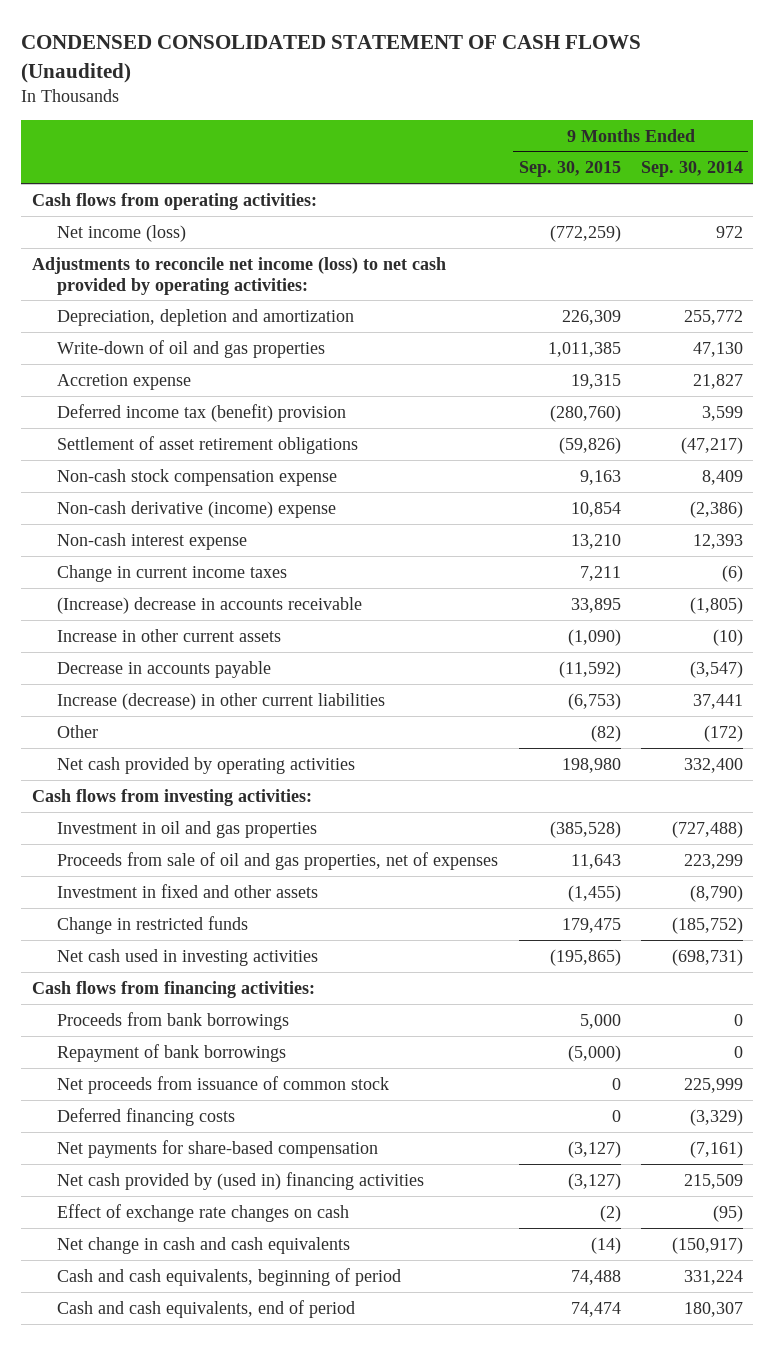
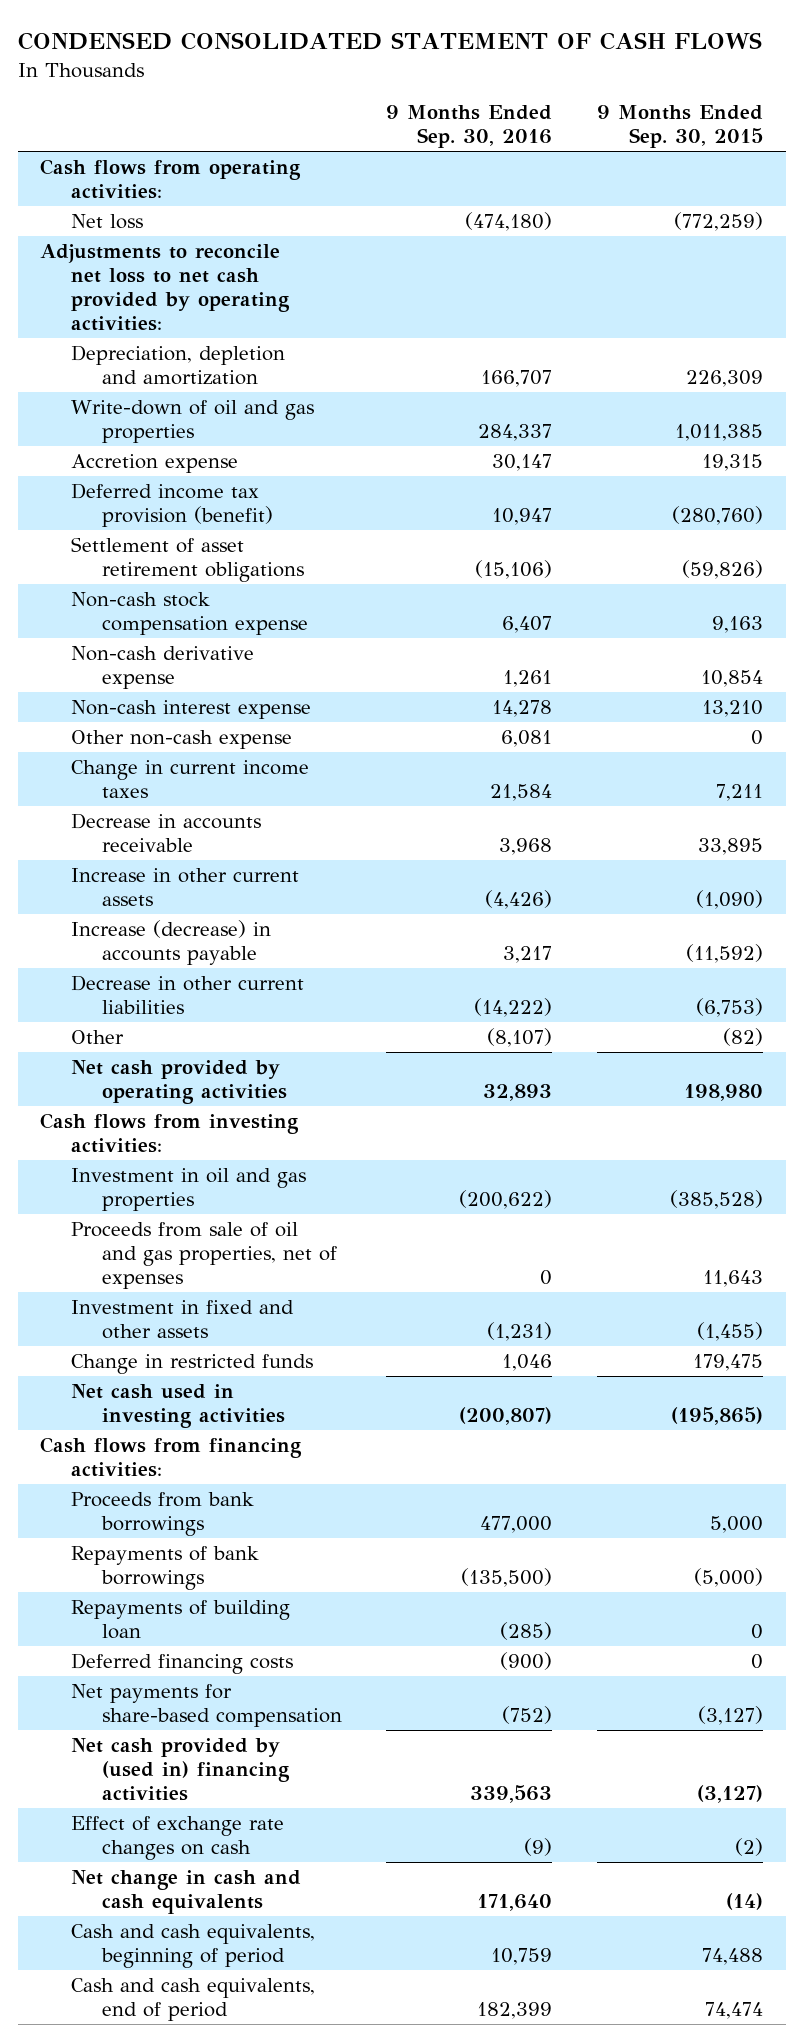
- CONDENSED CONSOLIDATED STATEMENT OF CASH FLOWS (Unaudited)
+ CONDENSED CONSOLIDATED STATEMENT OF CASH FLOWS
- | 9 Months Ended Sep. 30, 2015 | 9 Months Ended Sep. 30, 2014
+ | 9 Months Ended Sep. 30, 2016 | 9 Months Ended Sep. 30, 2015
- Net income (loss) | (772,259) | 972
- Adjustments to reconcile net income (loss) to net cash provided by operating activities:
+ Net loss | (474,180) | (772,259)
+ Adjustments to reconcile net loss to net cash provided by operating activities:
- Deferred income tax (benefit) provision | (280,760) | 3,599
+ Deferred income tax provision (benefit) | 10,947 | (280,760)
- Non-cash derivative (income) expense | 10,854 | (2,386)
+ Non-cash derivative expense | 1,261 | 10,854
+ Other non-cash expense | 6,081 | 0
- (Increase) decrease in accounts receivable | 33,895 | (1,805)
+ Decrease in accounts receivable | 3,968 | 33,895
- Decrease in accounts payable | (11,592) | (3,547)
- Increase (decrease) in other current liabilities | (6,753) | 37,441
+ Increase (decrease) in accounts payable | 3,217 | (11,592)
+ Decrease in other current liabilities | (14,222) | (6,753)
- Repayment of bank borrowings | (5,000) | 0
- Net proceeds from issuance of common stock | 0 | 225,999
+ Repayments of bank borrowings | (135,500) | (5,000)
+ Repayments of building loan | (285) | 0

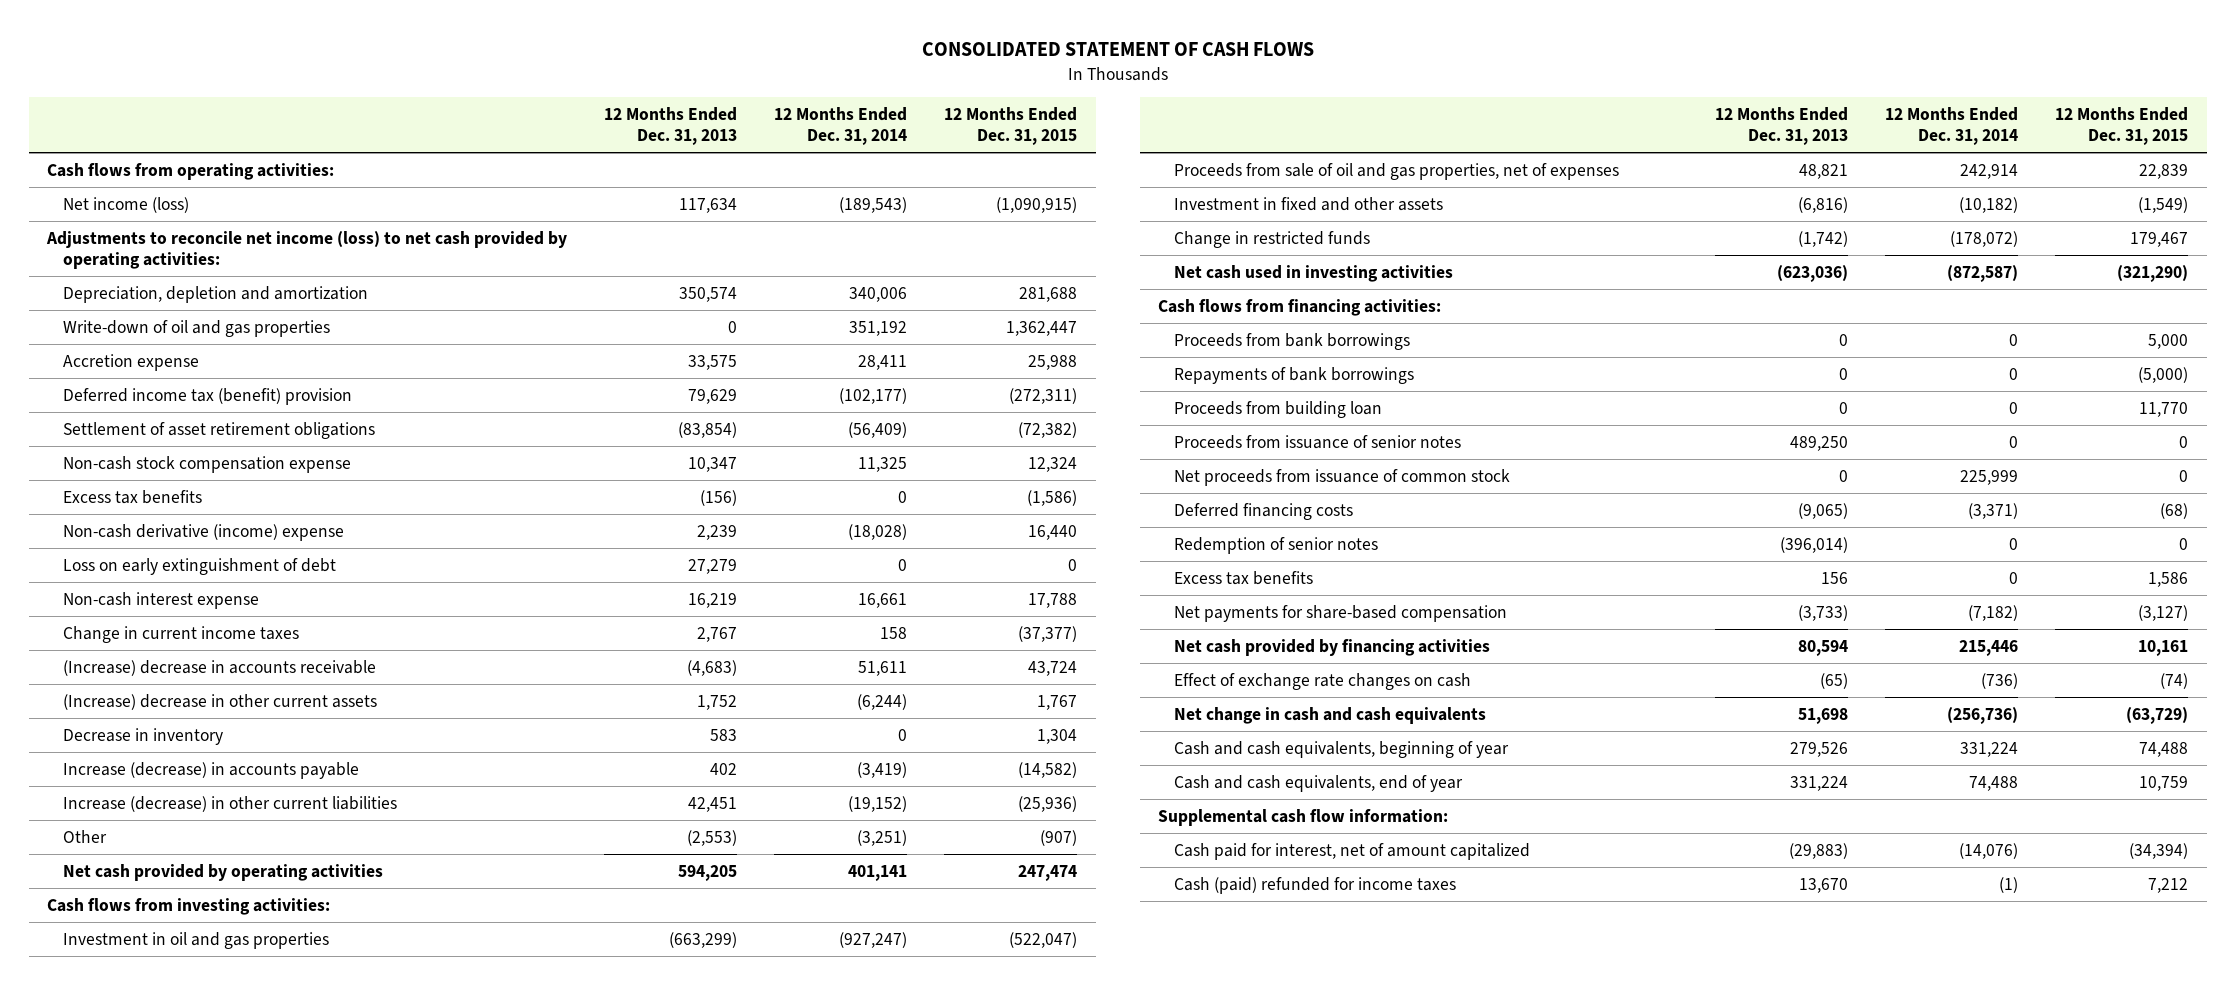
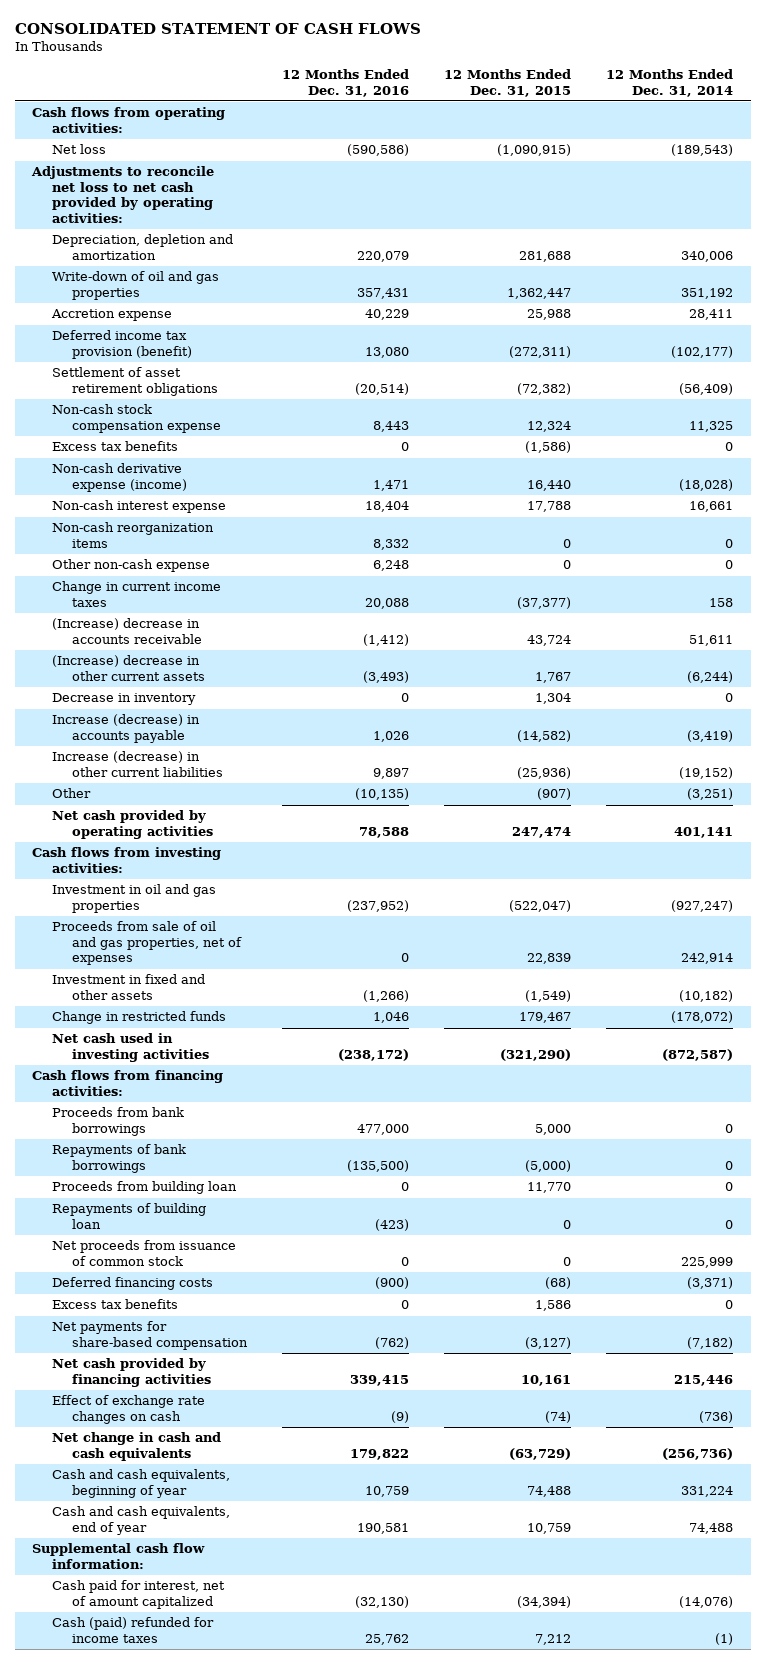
- | 12 Months Ended Dec. 31, 2013 | 12 Months Ended Dec. 31, 2014 | 12 Months Ended Dec. 31, 2015
+ | 12 Months Ended Dec. 31, 2016 | 12 Months Ended Dec. 31, 2015 | 12 Months Ended Dec. 31, 2014
- Net income (loss) | 117,634 | (189,543) | (1,090,915)
- Adjustments to reconcile net income (loss) to net cash provided by operating activities:
+ Net loss | (590,586) | (1,090,915) | (189,543)
+ Adjustments to reconcile net loss to net cash provided by operating activities:
- Deferred income tax (benefit) provision | 79,629 | (102,177) | (272,311)
+ Deferred income tax provision (benefit) | 13,080 | (272,311) | (102,177)
- Non-cash derivative (income) expense | 2,239 | (18,028) | 16,440
- Loss on early extinguishment of debt | 27,279 | 0 | 0
+ Non-cash derivative expense (income) | 1,471 | 16,440 | (18,028)
+ Non-cash reorganization items | 8,332 | 0 | 0
+ Other non-cash expense | 6,248 | 0 | 0
- Proceeds from issuance of senior notes | 489,250 | 0 | 0
+ Repayments of building loan | (423) | 0 | 0
- Redemption of senior notes | (396,014) | 0 | 0

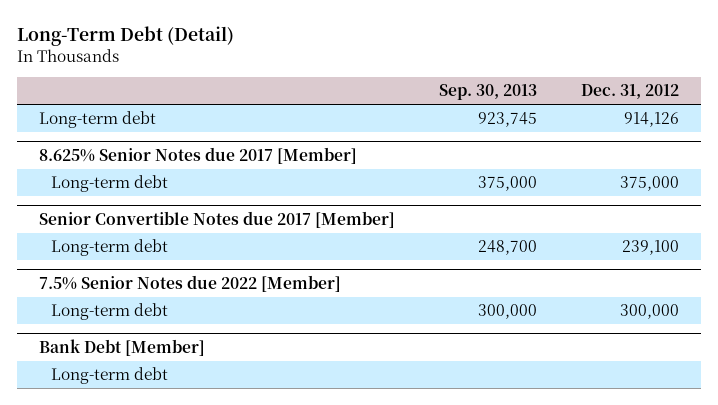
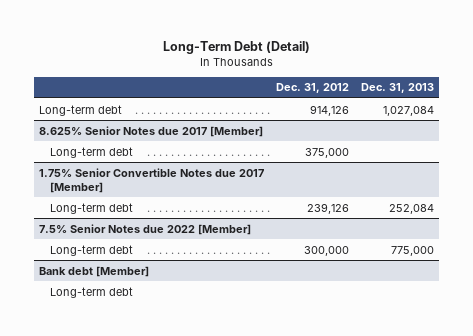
- | Sep. 30, 2013 | Dec. 31, 2012
+ | Dec. 31, 2012 | Dec. 31, 2013
- Senior Convertible Notes due 2017 [Member]
- Long-term debt | 248,700 | 239,100
+ 1.75% Senior Convertible Notes due 2017 [Member]
+ Long-term debt | 239,126 | 252,084
- Bank Debt [Member]
+ Bank debt [Member]

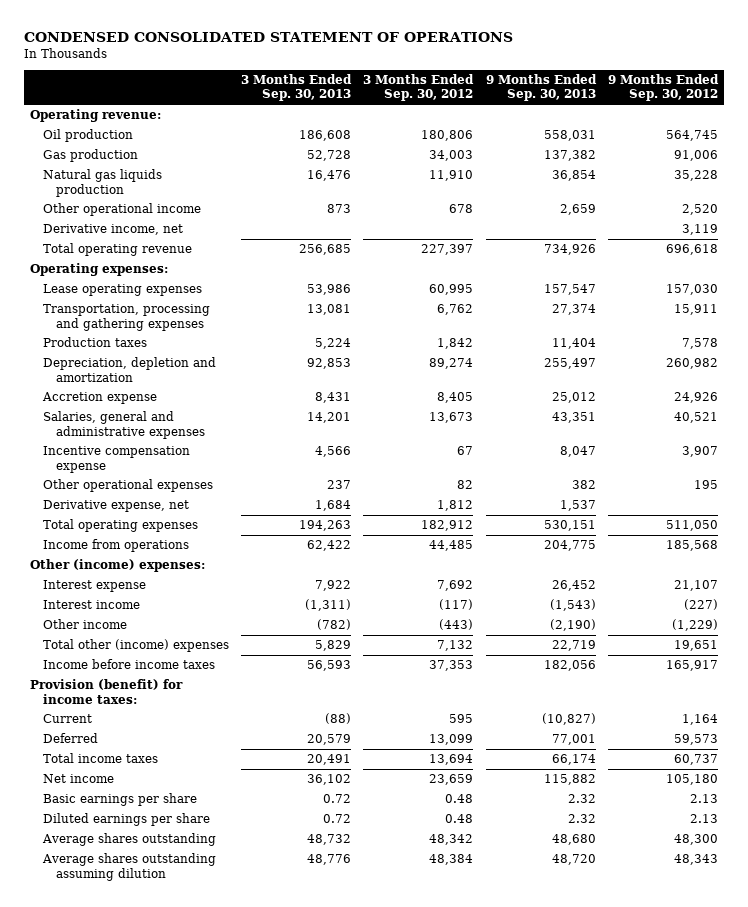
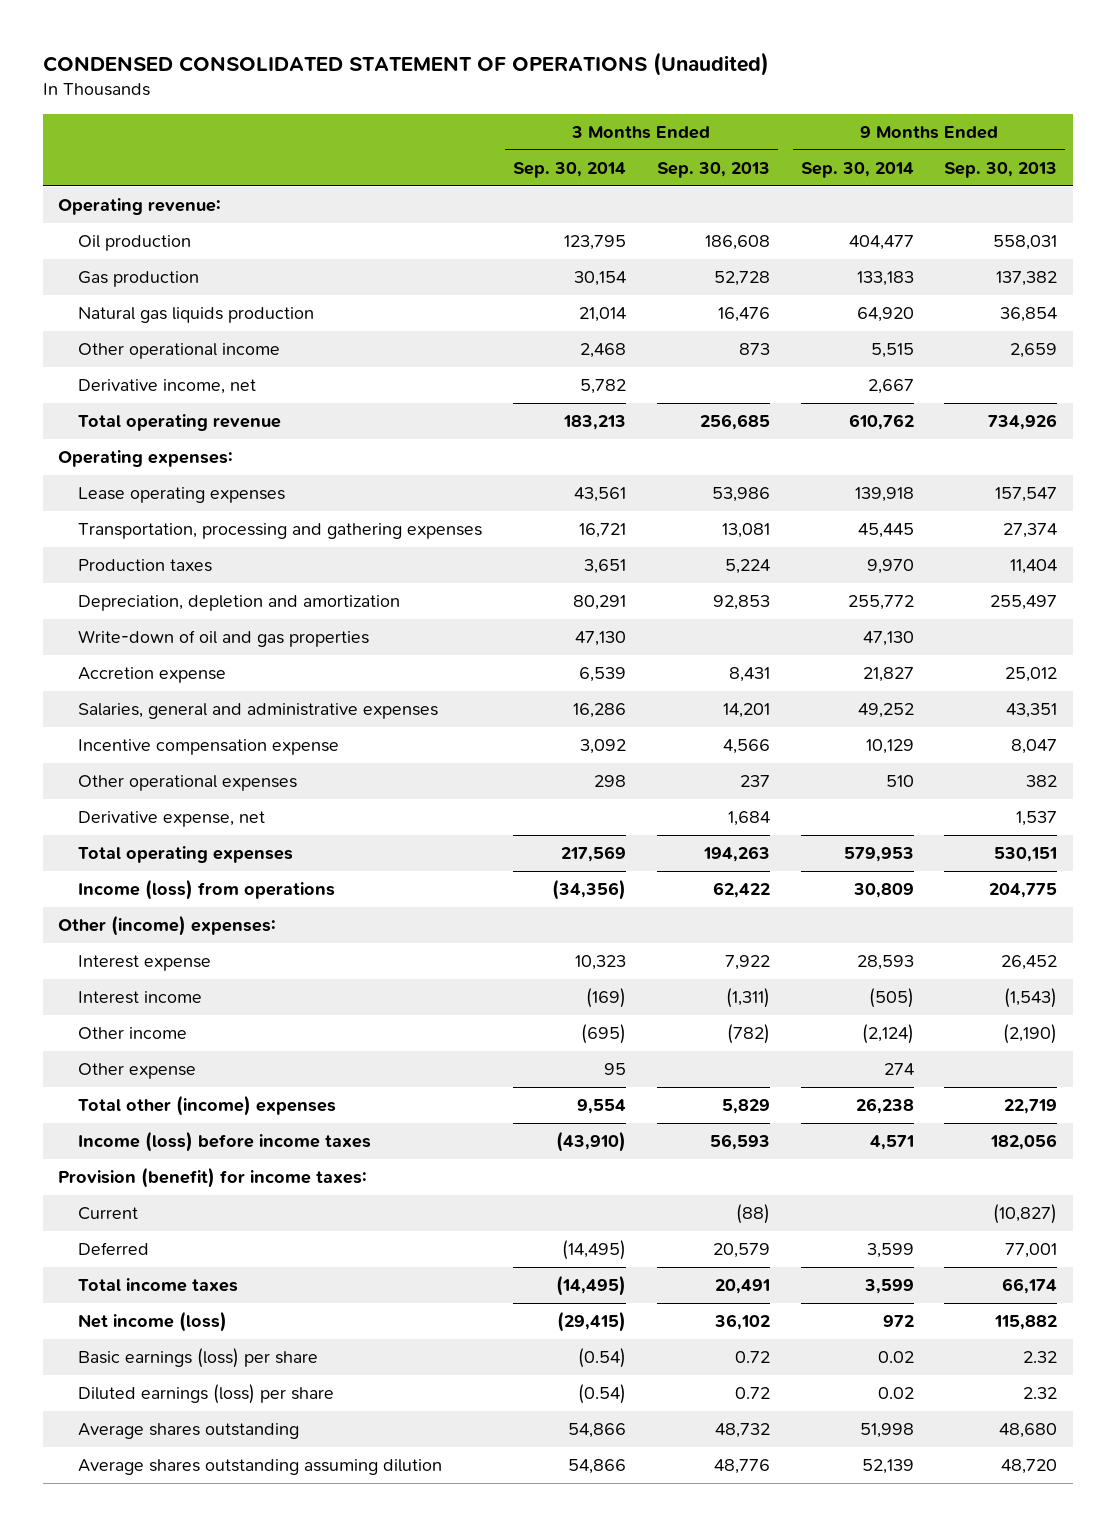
- CONDENSED CONSOLIDATED STATEMENT OF OPERATIONS
+ CONDENSED CONSOLIDATED STATEMENT OF OPERATIONS (Unaudited)
- | 3 Months Ended Sep. 30, 2013 | 3 Months Ended Sep. 30, 2012 | 9 Months Ended Sep. 30, 2013 | 9 Months Ended Sep. 30, 2012
+ | 3 Months Ended Sep. 30, 2014 | 3 Months Ended Sep. 30, 2013 | 9 Months Ended Sep. 30, 2014 | 9 Months Ended Sep. 30, 2013
+ Write-down of oil and gas properties | 47,130 | | 47,130 |
- Income from operations | 62,422 | 44,485 | 204,775 | 185,568
+ Income (loss) from operations | (34,356) | 62,422 | 30,809 | 204,775
+ Other expense | 95 | | 274 |
- Income before income taxes | 56,593 | 37,353 | 182,056 | 165,917
+ Income (loss) before income taxes | (43,910) | 56,593 | 4,571 | 182,056
- Net income | 36,102 | 23,659 | 115,882 | 105,180
- Basic earnings per share | 0.72 | 0.48 | 2.32 | 2.13
- Diluted earnings per share | 0.72 | 0.48 | 2.32 | 2.13
+ Net income (loss) | (29,415) | 36,102 | 972 | 115,882
+ Basic earnings (loss) per share | (0.54) | 0.72 | 0.02 | 2.32
+ Diluted earnings (loss) per share | (0.54) | 0.72 | 0.02 | 2.32

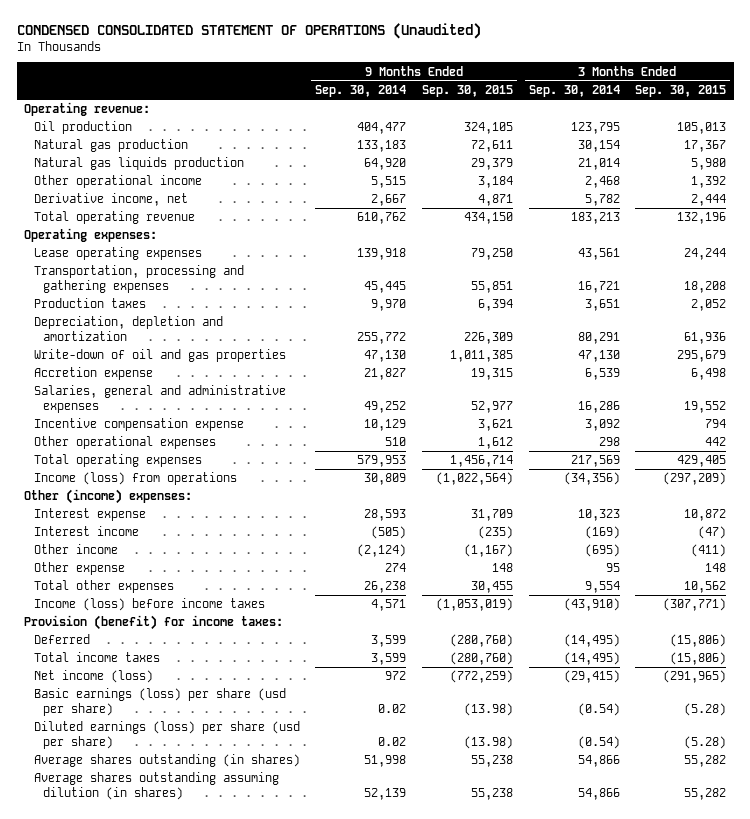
- | 3 Months Ended Sep. 30, 2014 | 3 Months Ended Sep. 30, 2013 | 9 Months Ended Sep. 30, 2014 | 9 Months Ended Sep. 30, 2013
+ | 9 Months Ended Sep. 30, 2014 | 9 Months Ended Sep. 30, 2015 | 3 Months Ended Sep. 30, 2014 | 3 Months Ended Sep. 30, 2015
- Gas production | 30,154 | 52,728 | 133,183 | 137,382
+ Natural gas production | 133,183 | 72,611 | 30,154 | 17,367
- Derivative expense, net | | 1,684 | | 1,537
- Total other (income) expenses | 9,554 | 5,829 | 26,238 | 22,719
+ Total other expenses | 26,238 | 30,455 | 9,554 | 10,562
- Current | | (88) | | (10,827)
- Basic earnings (loss) per share | (0.54) | 0.72 | 0.02 | 2.32
- Diluted earnings (loss) per share | (0.54) | 0.72 | 0.02 | 2.32
- Average shares outstanding | 54,866 | 48,732 | 51,998 | 48,680
- Average shares outstanding assuming dilution | 54,866 | 48,776 | 52,139 | 48,720
+ Basic earnings (loss) per share (usd per share) | 0.02 | (13.98) | (0.54) | (5.28)
+ Diluted earnings (loss) per share (usd per share) | 0.02 | (13.98) | (0.54) | (5.28)
+ Average shares outstanding (in shares) | 51,998 | 55,238 | 54,866 | 55,282
+ Average shares outstanding assuming dilution (in shares) | 52,139 | 55,238 | 54,866 | 55,282

